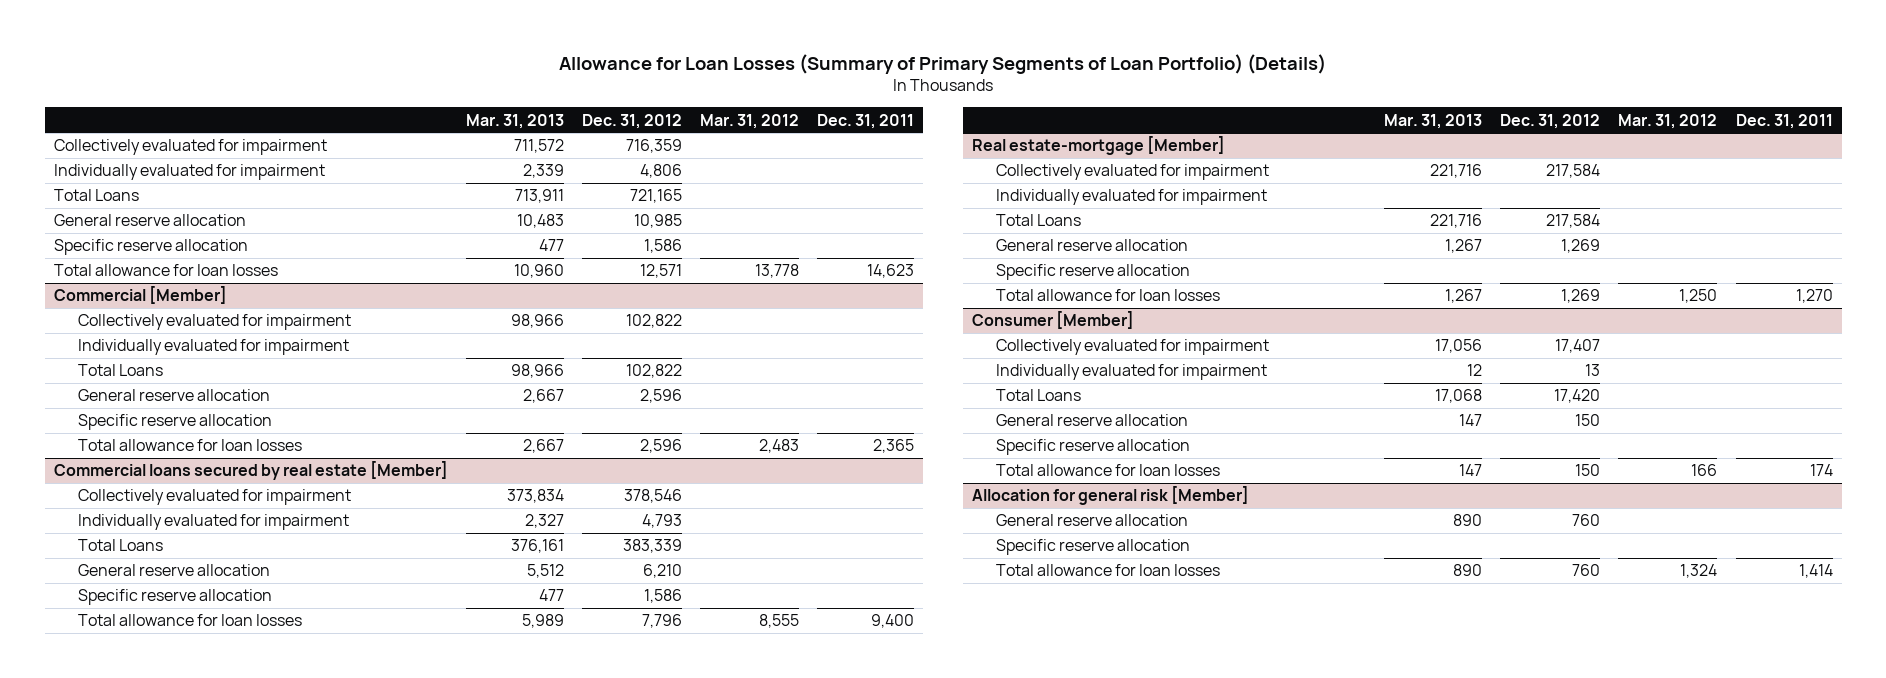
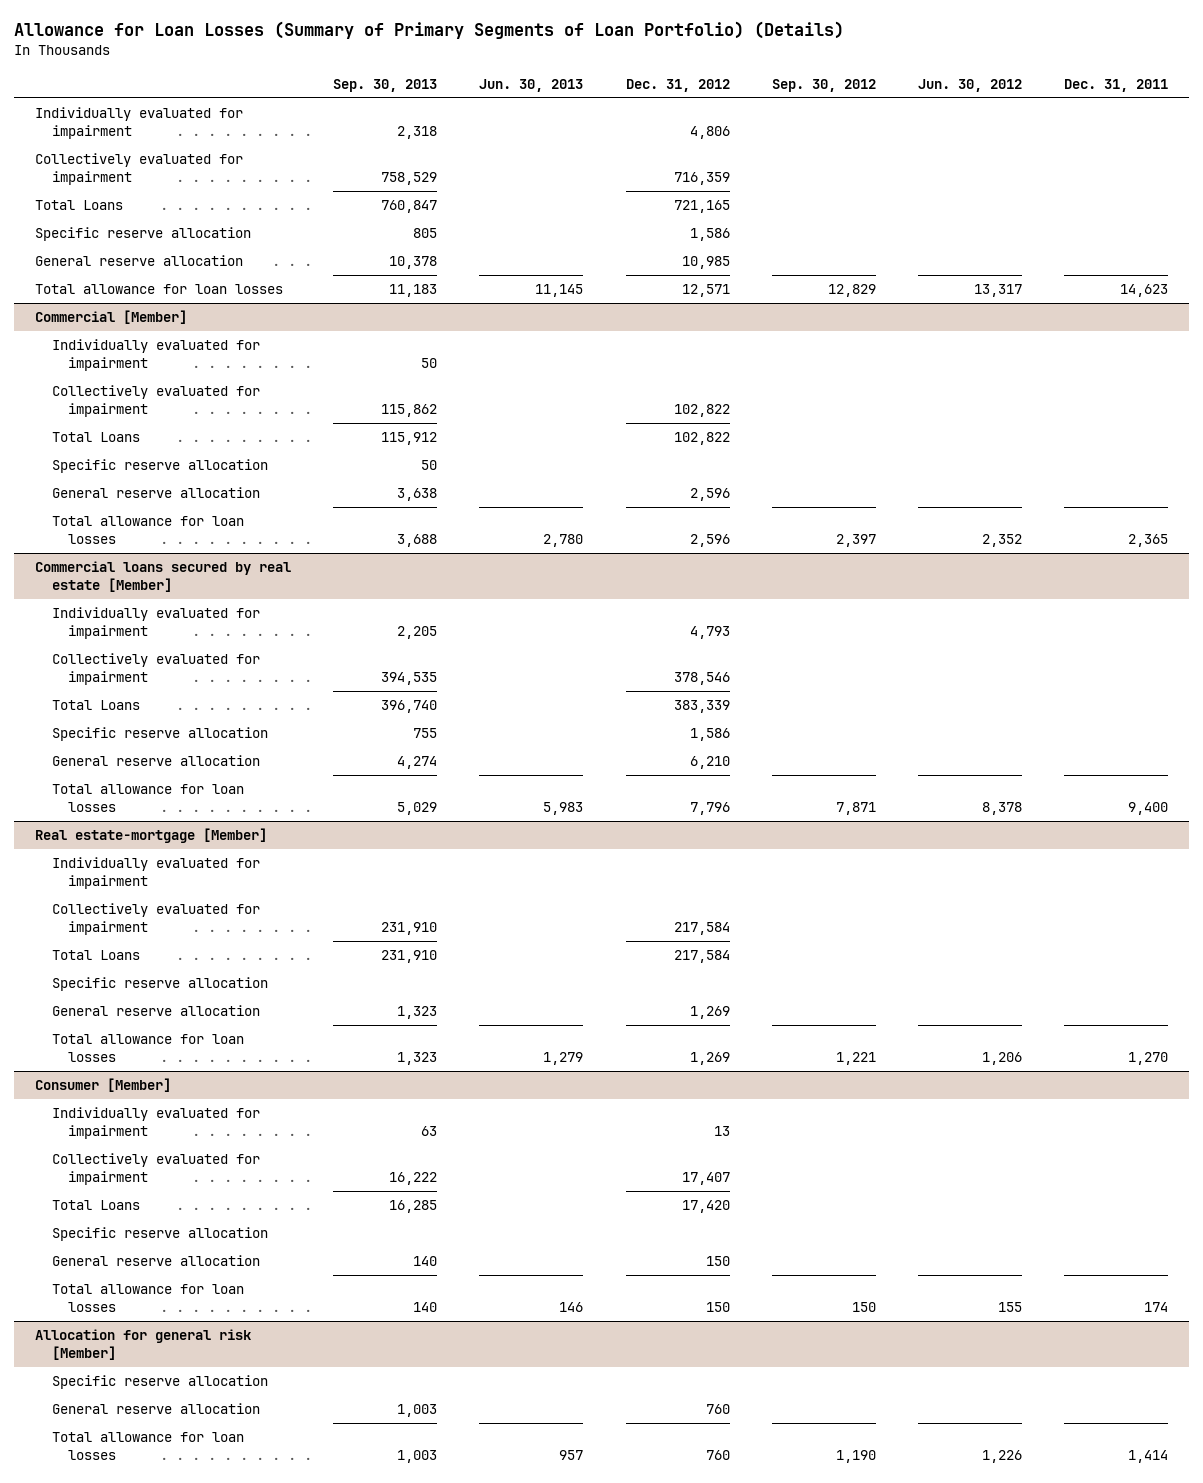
- | Mar. 31, 2013 | Dec. 31, 2012 | Mar. 31, 2012 | Dec. 31, 2011
+ | Sep. 30, 2013 | Jun. 30, 2013 | Dec. 31, 2012 | Sep. 30, 2012 | Jun. 30, 2012 | Dec. 31, 2011
moved down: Collectively evaluated for impairment | 758,529 | | 716,359 | | |
moved down: General reserve allocation | 10,378 | | 10,985 | | |
@ Commercial [Member]
moved down: Collectively evaluated for impairment | 115,862 | | 102,822 | | |
moved down: General reserve allocation | 3,638 | | 2,596 | | |
@ Commercial loans secured by real estate [Member]
moved down: Collectively evaluated for impairment | 394,535 | | 378,546 | | |
moved down: General reserve allocation | 4,274 | | 6,210 | | |
@ Real estate-mortgage [Member]
moved down: Collectively evaluated for impairment | 231,910 | | 217,584 | | |
moved down: General reserve allocation | 1,323 | | 1,269 | | |
@ Consumer [Member]
moved down: Collectively evaluated for impairment | 16,222 | | 17,407 | | |
moved down: General reserve allocation | 140 | | 150 | | |
@ Allocation for general risk [Member]
moved down: General reserve allocation | 1,003 | | 760 | | |

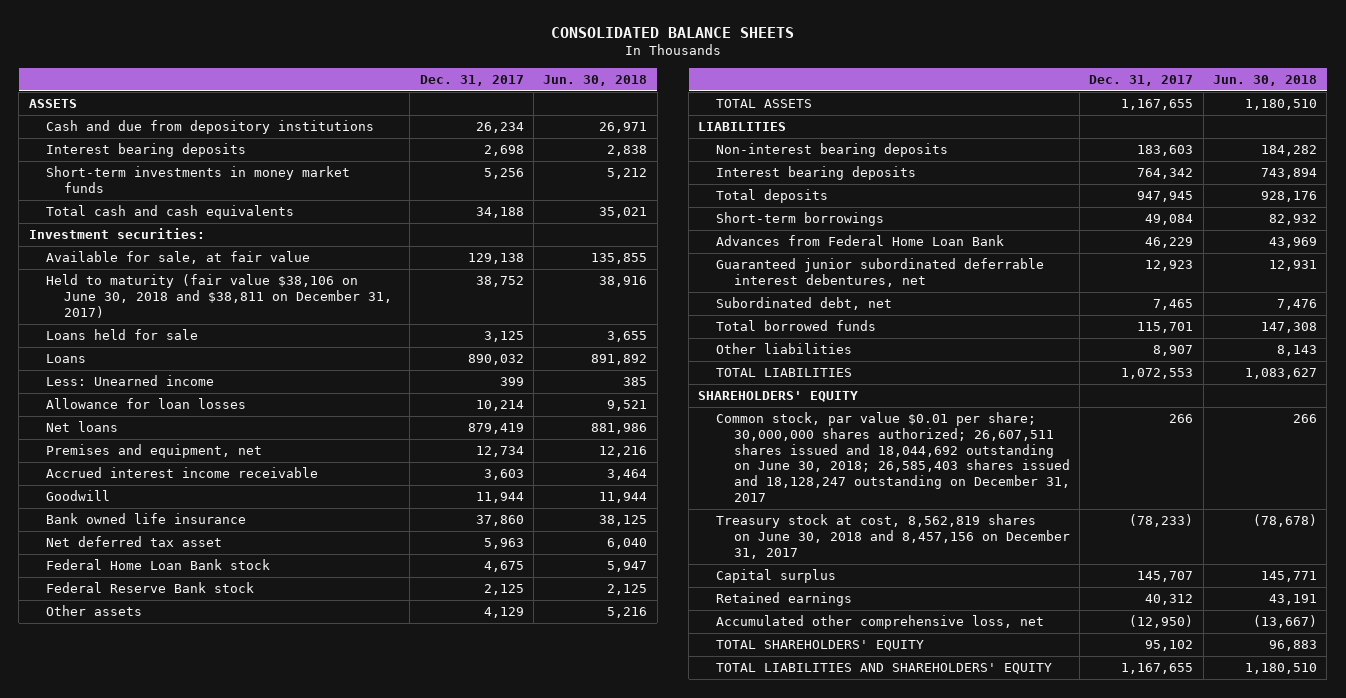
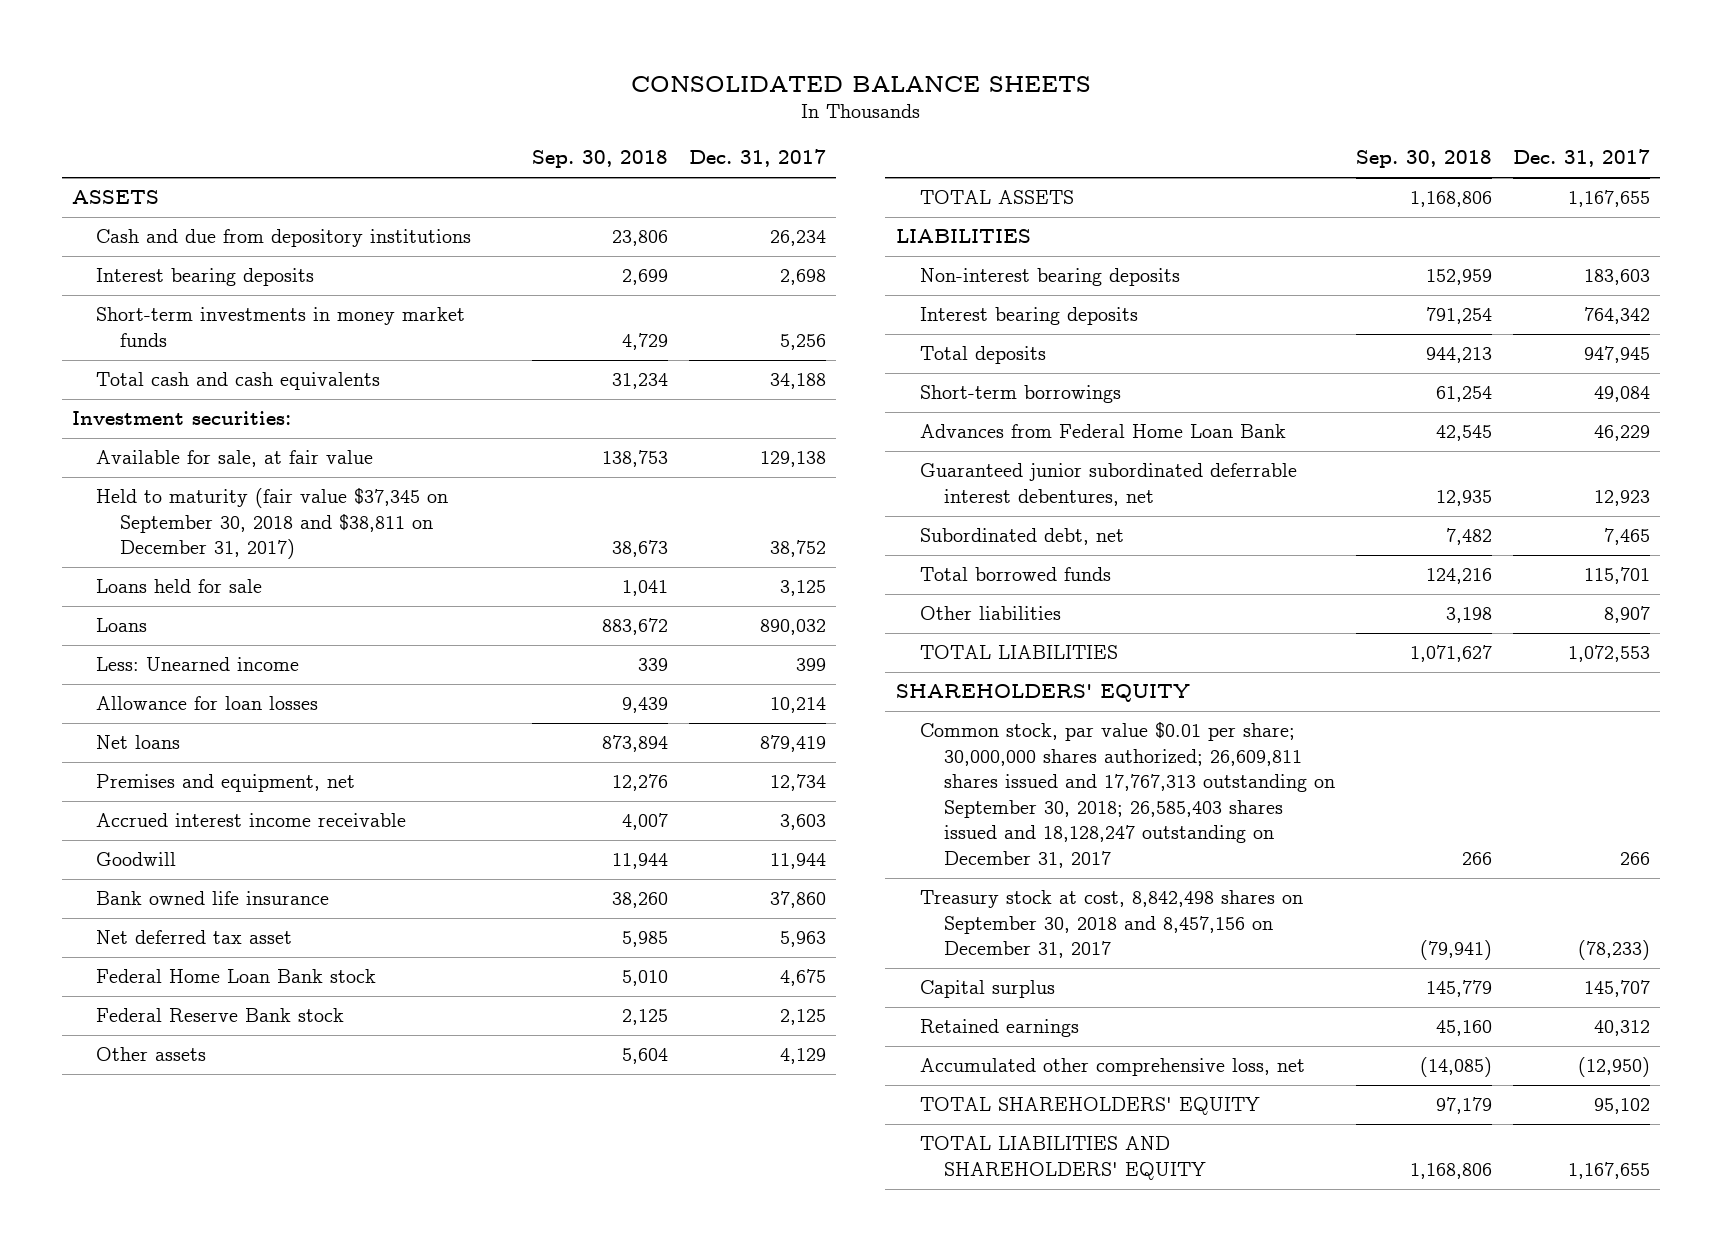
- | Dec. 31, 2017 | Jun. 30, 2018
+ | Sep. 30, 2018 | Dec. 31, 2017
- Held to maturity (fair value $38,106 on June 30, 2018 and $38,811 on December 31, 2017) | 38,752 | 38,916
+ Held to maturity (fair value $37,345 on September 30, 2018 and $38,811 on December 31, 2017) | 38,673 | 38,752
- Common stock, par value $0.01 per share; 30,000,000 shares authorized; 26,607,511 shares issued and 18,044,692 outstanding on June 30, 2018; 26,585,403 shares issued and 18,128,247 outstanding on December 31, 2017 | 266 | 266
- Treasury stock at cost, 8,562,819 shares on June 30, 2018 and 8,457,156 on December 31, 2017 | (78,233) | (78,678)
+ Common stock, par value $0.01 per share; 30,000,000 shares authorized; 26,609,811 shares issued and 17,767,313 outstanding on September 30, 2018; 26,585,403 shares issued and 18,128,247 outstanding on December 31, 2017 | 266 | 266
+ Treasury stock at cost, 8,842,498 shares on September 30, 2018 and 8,457,156 on December 31, 2017 | (79,941) | (78,233)

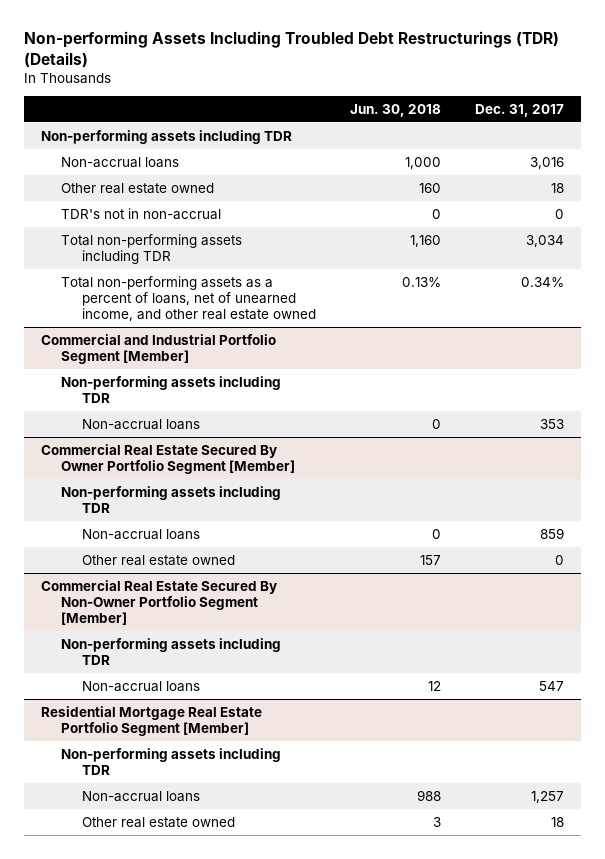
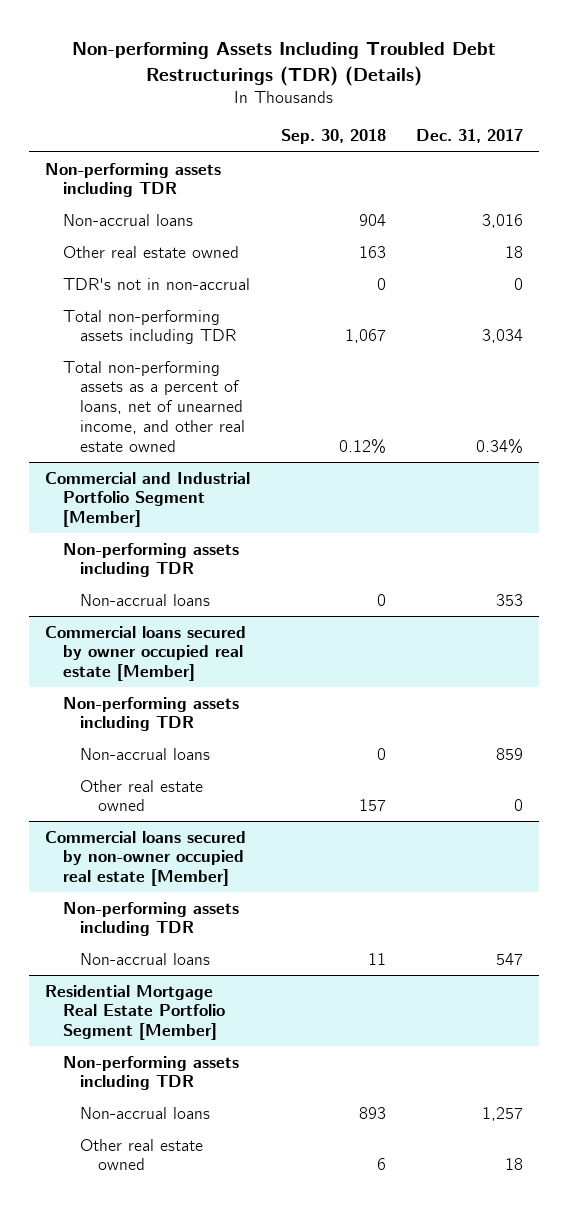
- | Jun. 30, 2018 | Dec. 31, 2017
+ | Sep. 30, 2018 | Dec. 31, 2017
- Commercial Real Estate Secured By Owner Portfolio Segment [Member]
+ Commercial loans secured by owner occupied real estate [Member]
- Commercial Real Estate Secured By Non-Owner Portfolio Segment [Member]
+ Commercial loans secured by non-owner occupied real estate [Member]

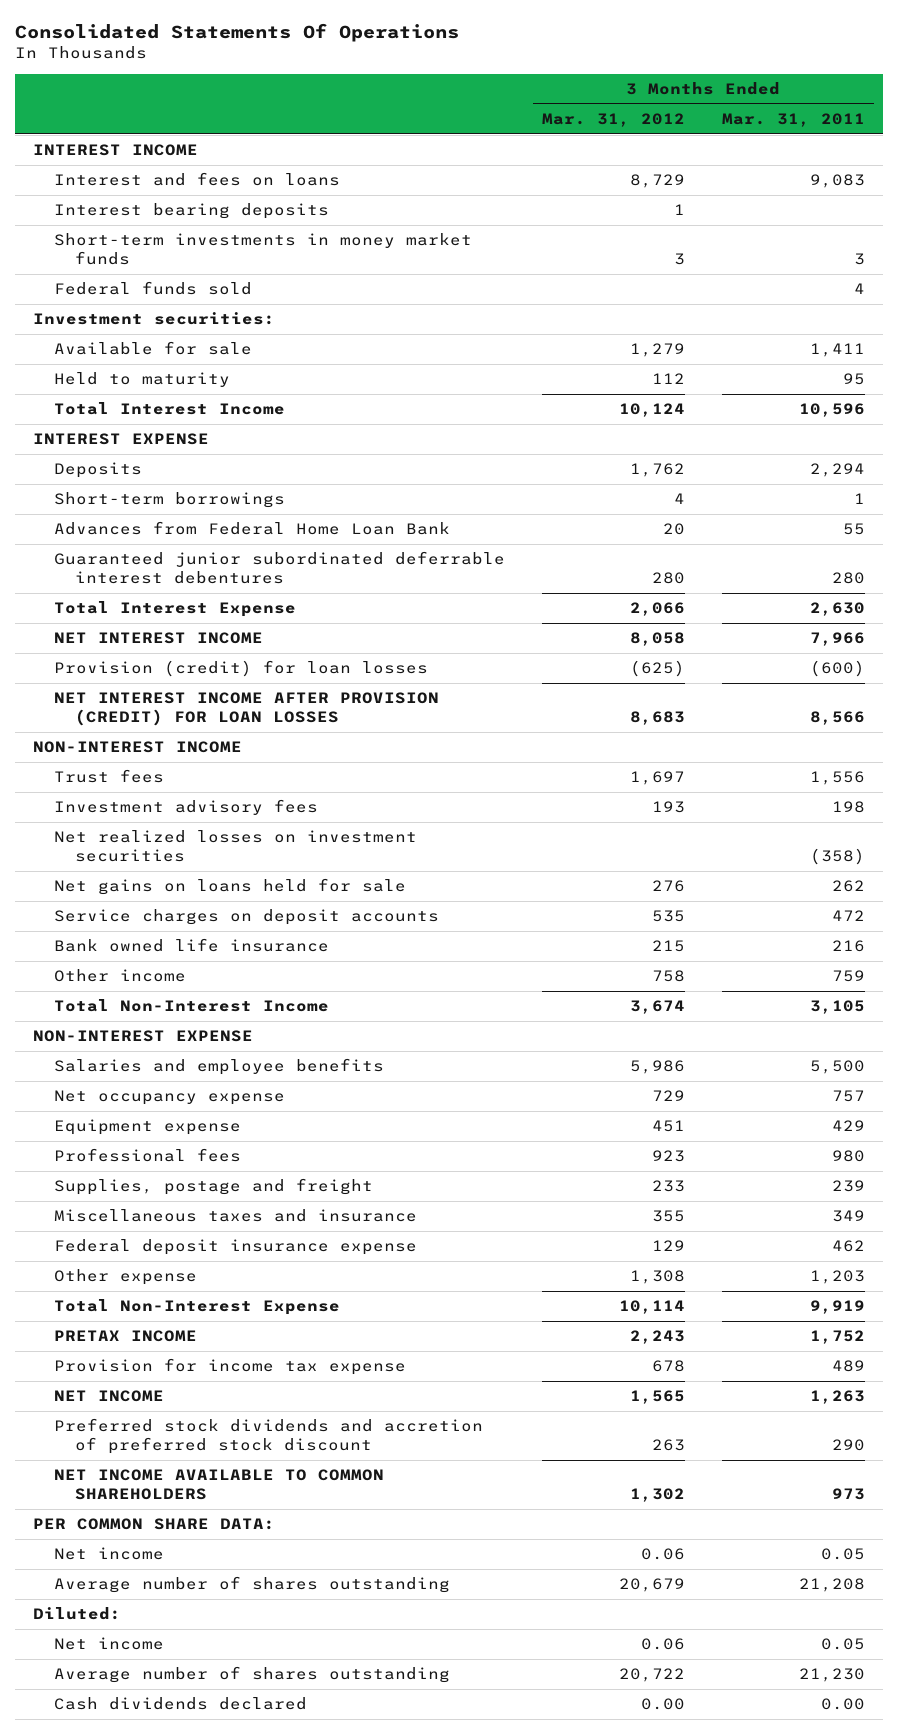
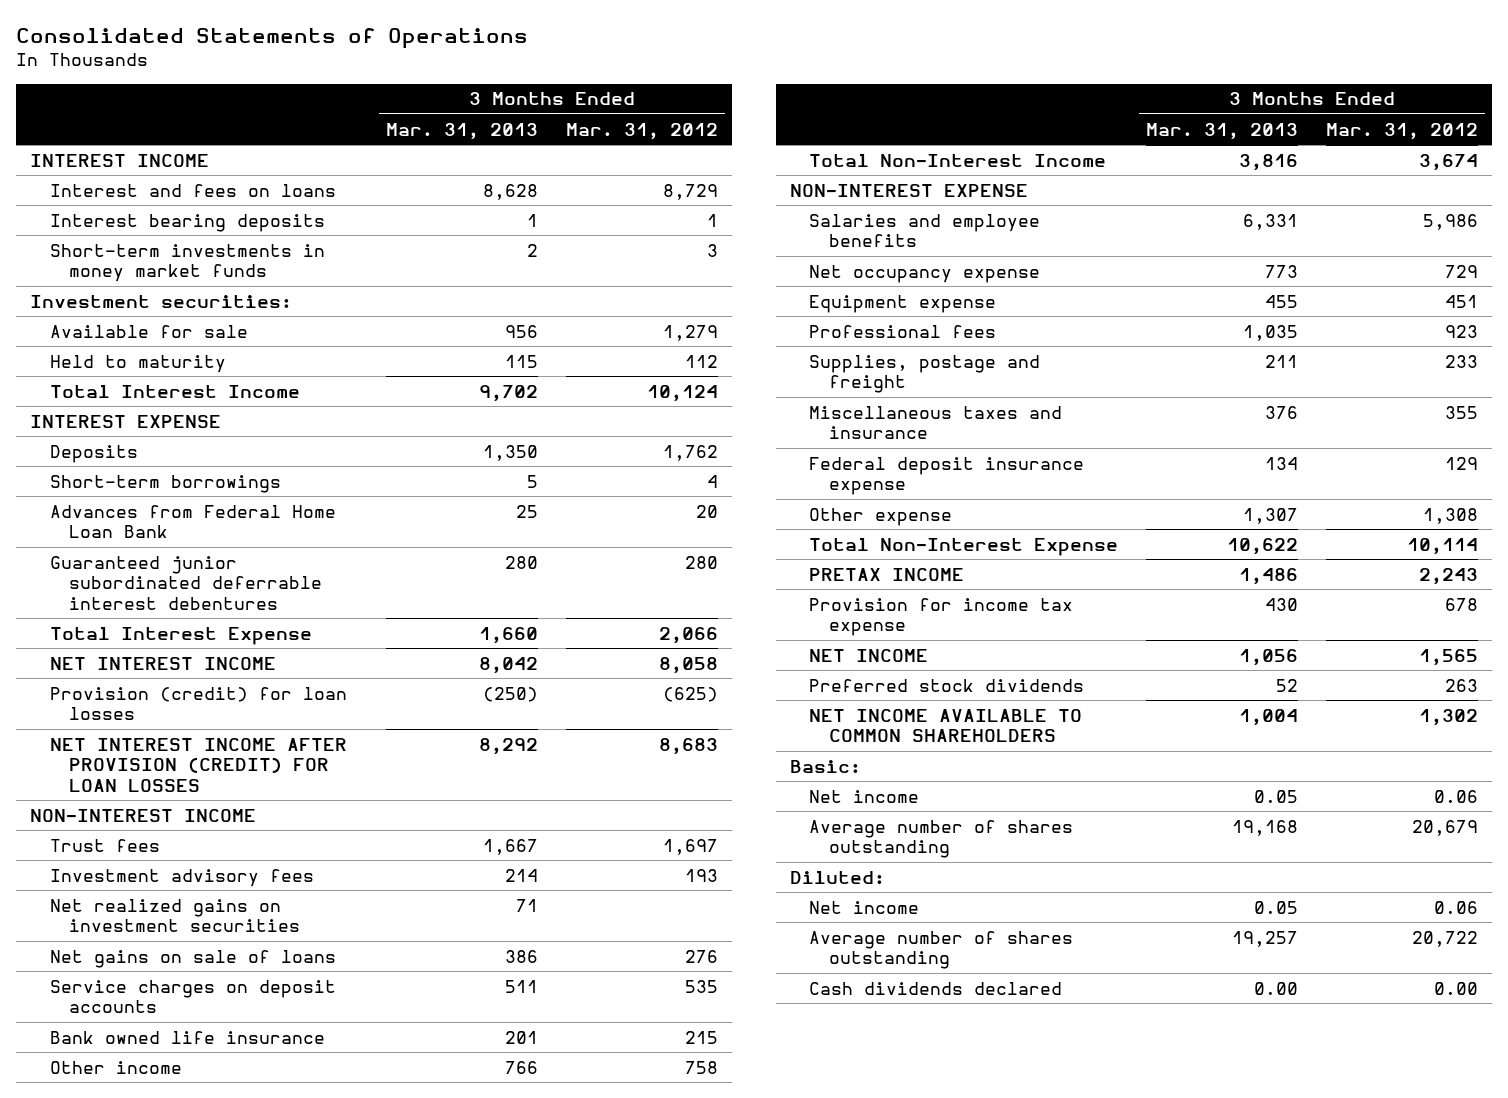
- Consolidated Statements Of Operations
+ Consolidated Statements of Operations
- | 3 Months Ended Mar. 31, 2012 | 3 Months Ended Mar. 31, 2011
+ | 3 Months Ended Mar. 31, 2013 | 3 Months Ended Mar. 31, 2012
- Federal funds sold | | 4
- Net realized losses on investment securities | | (358)
- Net gains on loans held for sale | 276 | 262
+ Net realized gains on investment securities | 71 |
+ Net gains on sale of loans | 386 | 276
- Preferred stock dividends and accretion of preferred stock discount | 263 | 290
+ Preferred stock dividends | 52 | 263
- PER COMMON SHARE DATA:
+ Basic:

